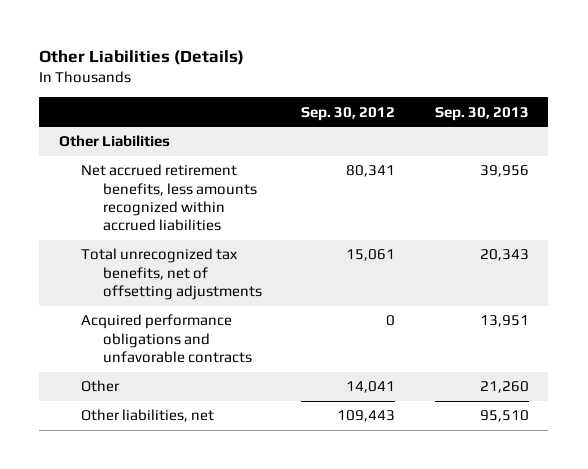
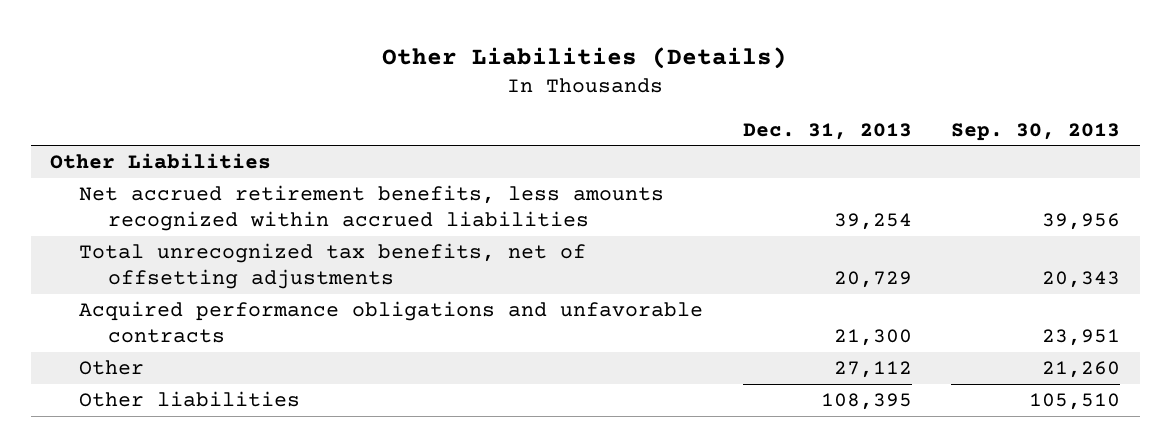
- | Sep. 30, 2012 | Sep. 30, 2013
+ | Dec. 31, 2013 | Sep. 30, 2013
- Acquired performance obligations and unfavorable contracts | 0 | 13,951
+ Acquired performance obligations and unfavorable contracts | 21,300 | 23,951
- Other liabilities, net | 109,443 | 95,510
+ Other liabilities | 108,395 | 105,510

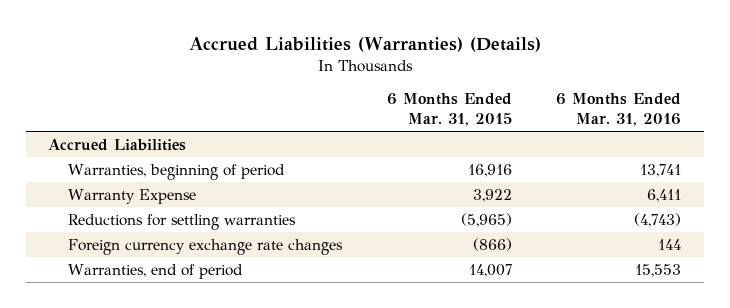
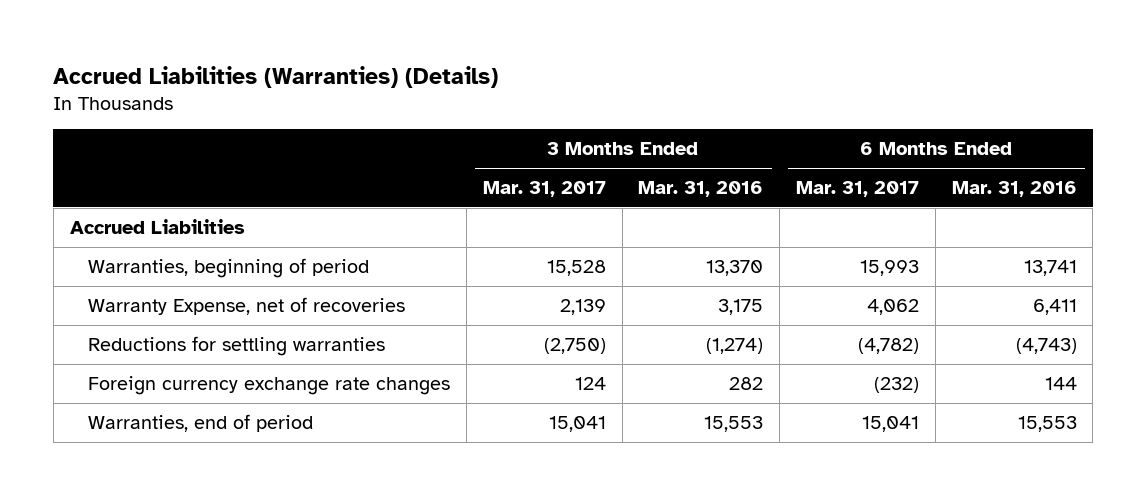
- | 6 Months Ended Mar. 31, 2015 | 6 Months Ended Mar. 31, 2016
+ | 3 Months Ended Mar. 31, 2017 | 3 Months Ended Mar. 31, 2016 | 6 Months Ended Mar. 31, 2017 | 6 Months Ended Mar. 31, 2016
- Warranty Expense | 3,922 | 6,411
+ Warranty Expense, net of recoveries | 2,139 | 3,175 | 4,062 | 6,411

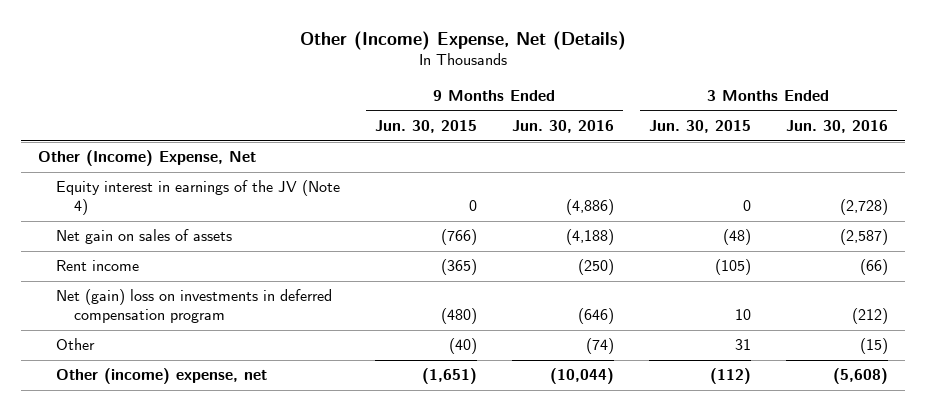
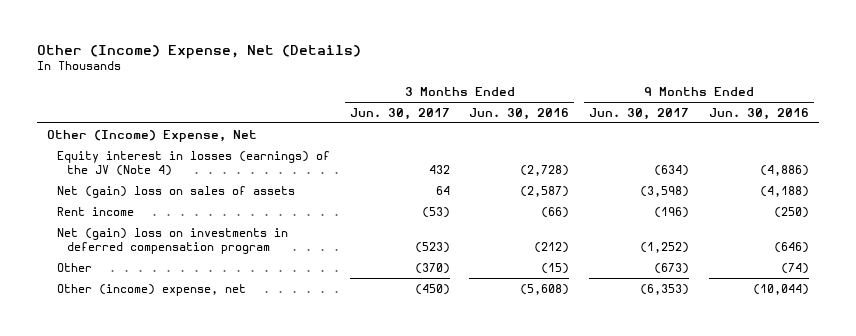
- | 9 Months Ended Jun. 30, 2015 | 9 Months Ended Jun. 30, 2016 | 3 Months Ended Jun. 30, 2015 | 3 Months Ended Jun. 30, 2016
+ | 3 Months Ended Jun. 30, 2017 | 3 Months Ended Jun. 30, 2016 | 9 Months Ended Jun. 30, 2017 | 9 Months Ended Jun. 30, 2016
- Equity interest in earnings of the JV (Note 4) | 0 | (4,886) | 0 | (2,728)
- Net gain on sales of assets | (766) | (4,188) | (48) | (2,587)
+ Equity interest in losses (earnings) of the JV (Note 4) | 432 | (2,728) | (634) | (4,886)
+ Net (gain) loss on sales of assets | 64 | (2,587) | (3,598) | (4,188)

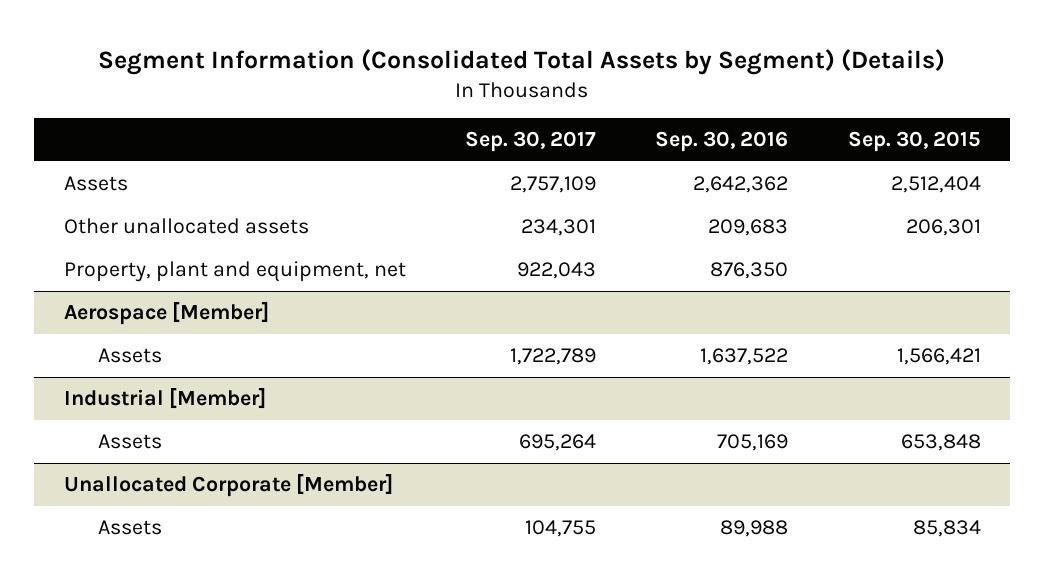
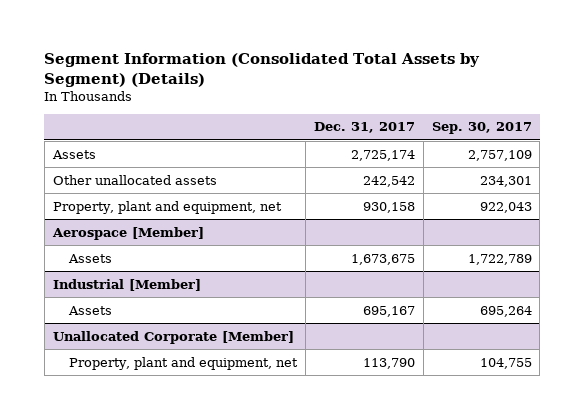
- | Sep. 30, 2017 | Sep. 30, 2016 | Sep. 30, 2015
+ | Dec. 31, 2017 | Sep. 30, 2017
@ Unallocated Corporate [Member]
- Assets | 104,755 | 89,988 | 85,834
+ Property, plant and equipment, net | 113,790 | 104,755

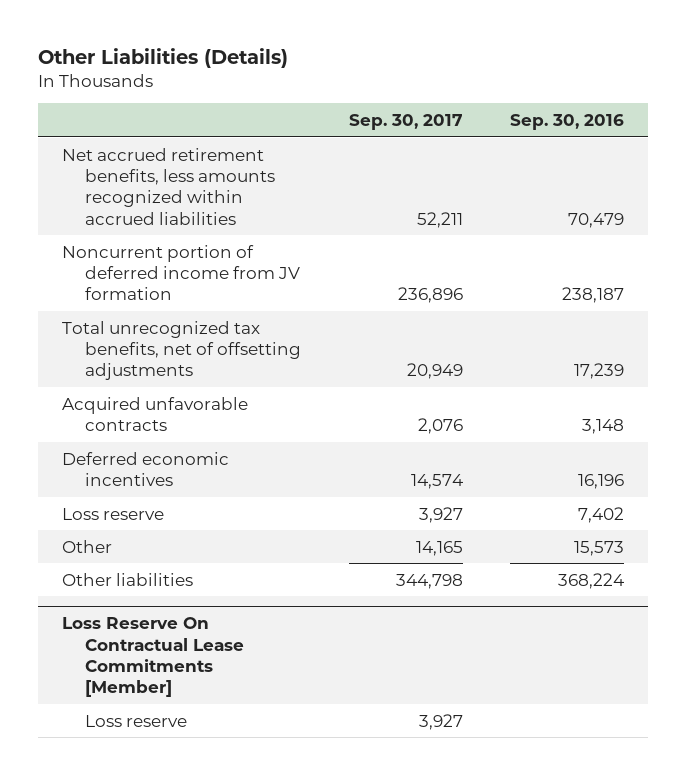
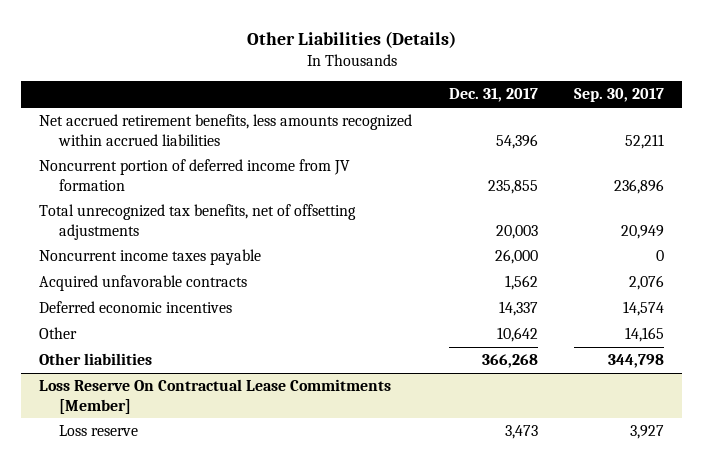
- | Sep. 30, 2017 | Sep. 30, 2016
+ | Dec. 31, 2017 | Sep. 30, 2017
+ Noncurrent income taxes payable | 26,000 | 0
- Loss reserve | 3,927 | 7,402

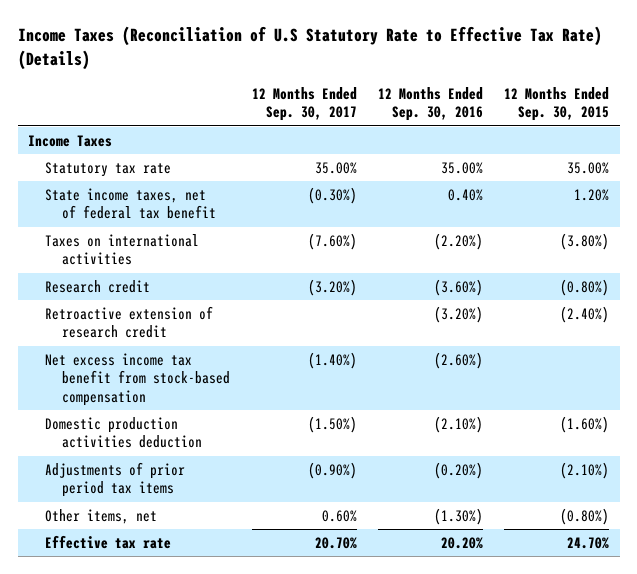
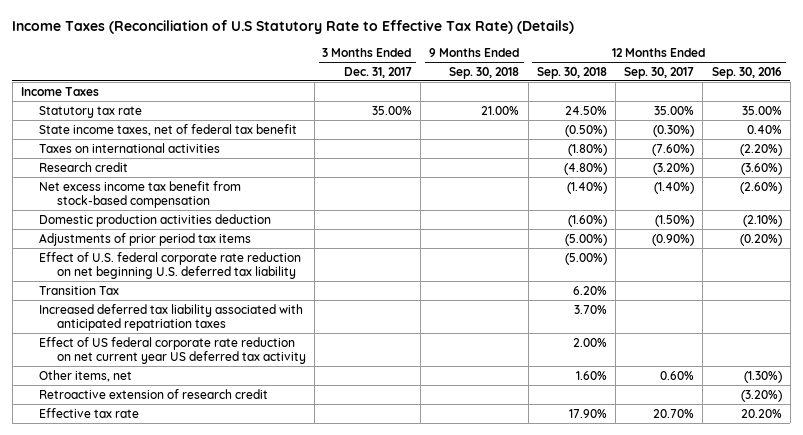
- | 12 Months Ended Sep. 30, 2017 | 12 Months Ended Sep. 30, 2016 | 12 Months Ended Sep. 30, 2015
+ | 3 Months Ended Dec. 31, 2017 | 9 Months Ended Sep. 30, 2018 | 12 Months Ended Sep. 30, 2018 | 12 Months Ended Sep. 30, 2017 | 12 Months Ended Sep. 30, 2016
+ Effect of U.S. federal corporate rate reduction on net beginning U.S. deferred tax liability | | | (5.00%) | |
+ Transition Tax | | | 6.20% | |
+ Increased deferred tax liability associated with anticipated repatriation taxes | | | 3.70% | |
+ Effect of US federal corporate rate reduction on net current year US deferred tax activity | | | 2.00% | |
moved down: Retroactive extension of research credit | | | | | (3.20%)

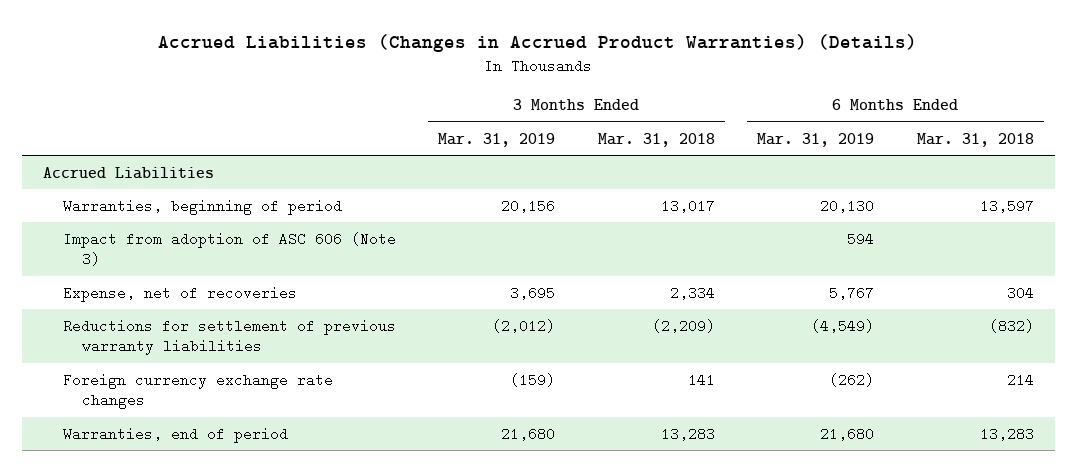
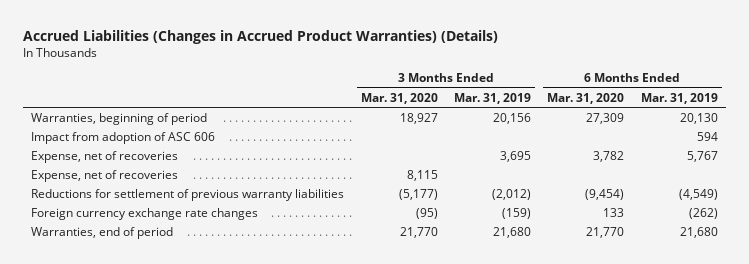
- | 3 Months Ended Mar. 31, 2019 | 3 Months Ended Mar. 31, 2018 | 6 Months Ended Mar. 31, 2019 | 6 Months Ended Mar. 31, 2018
+ | 3 Months Ended Mar. 31, 2020 | 3 Months Ended Mar. 31, 2019 | 6 Months Ended Mar. 31, 2020 | 6 Months Ended Mar. 31, 2019
- Accrued Liabilities
- Impact from adoption of ASC 606 (Note 3) | | | 594 |
+ Impact from adoption of ASC 606 | | | | 594
+ Expense, net of recoveries | 8,115 | | |

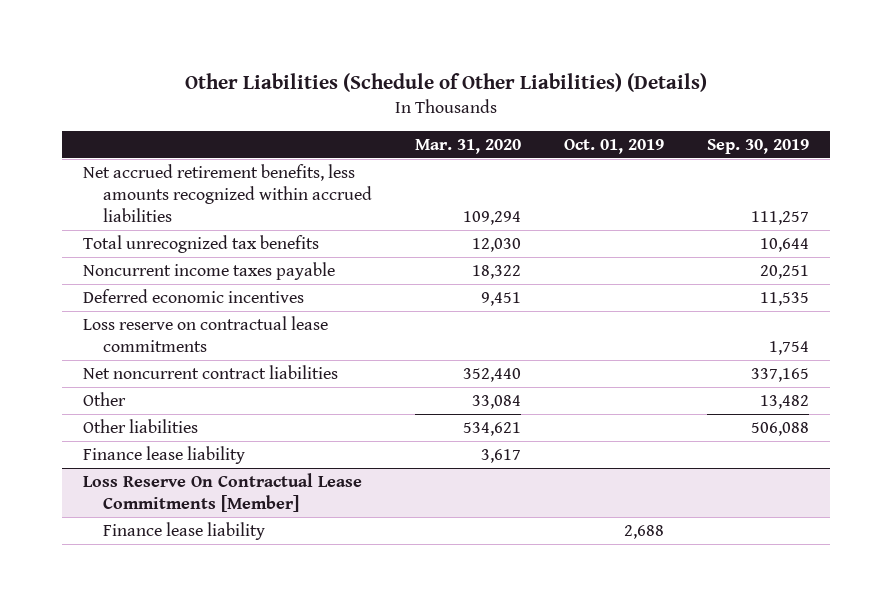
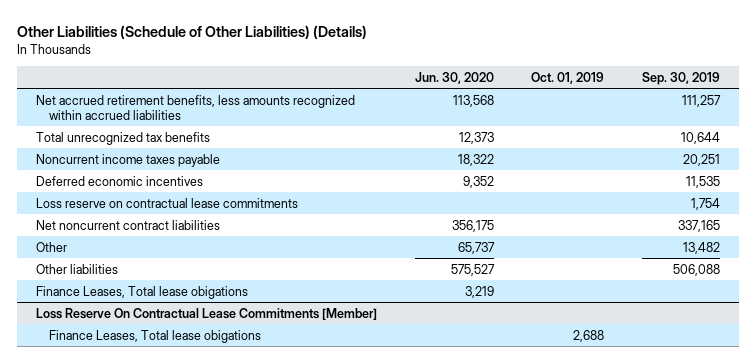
- | Mar. 31, 2020 | Oct. 01, 2019 | Sep. 30, 2019
+ | Jun. 30, 2020 | Oct. 01, 2019 | Sep. 30, 2019
- Finance lease liability | 3,617 | |
+ Finance Leases, Total lease obigations | 3,219 | |
@ Loss Reserve On Contractual Lease Commitments [Member]
- Finance lease liability | | 2,688 |
+ Finance Leases, Total lease obigations | | 2,688 |

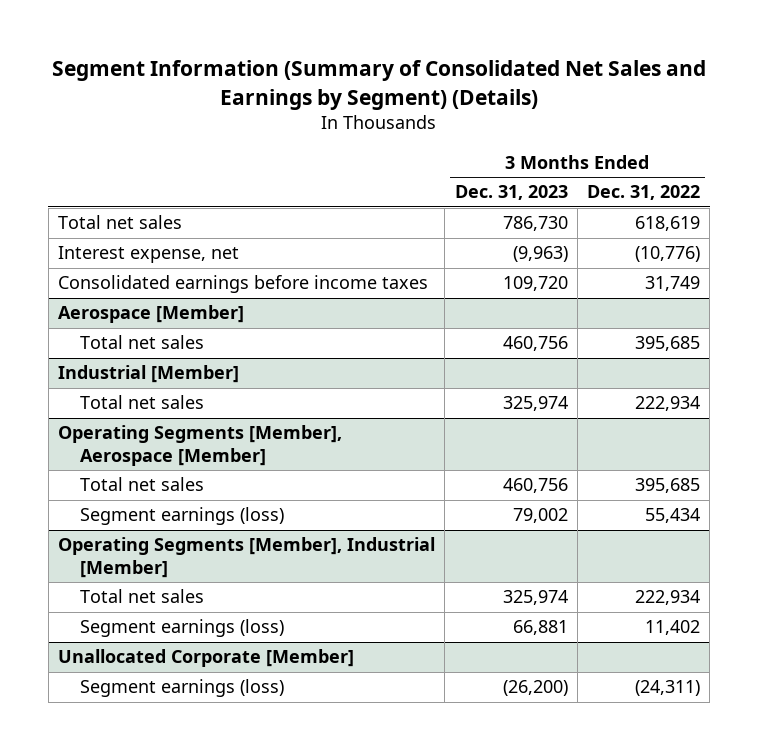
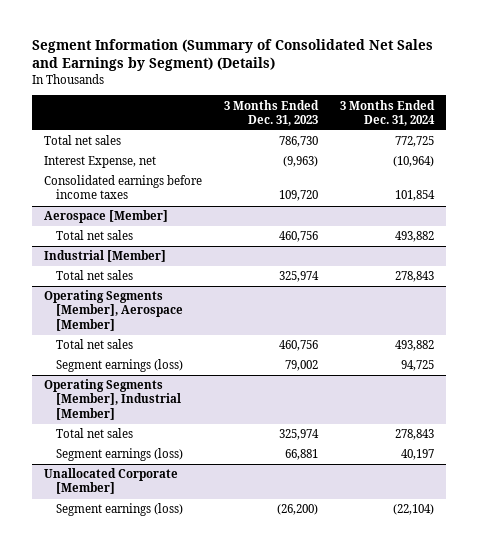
- | 3 Months Ended Dec. 31, 2023 | 3 Months Ended Dec. 31, 2022
+ | 3 Months Ended Dec. 31, 2023 | 3 Months Ended Dec. 31, 2024
- Interest expense, net | (9,963) | (10,776)
+ Interest Expense, net | (9,963) | (10,964)

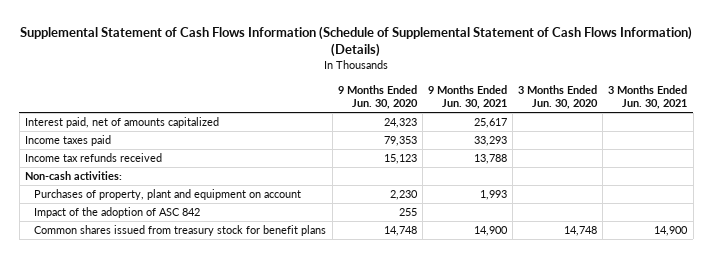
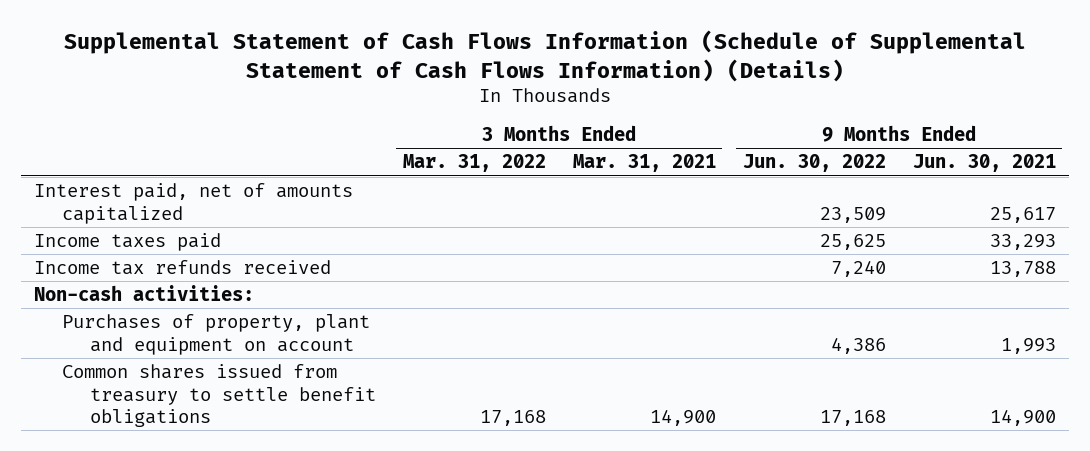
- | 9 Months Ended Jun. 30, 2020 | 9 Months Ended Jun. 30, 2021 | 3 Months Ended Jun. 30, 2020 | 3 Months Ended Jun. 30, 2021
+ | 3 Months Ended Mar. 31, 2022 | 3 Months Ended Mar. 31, 2021 | 9 Months Ended Jun. 30, 2022 | 9 Months Ended Jun. 30, 2021
- Impact of the adoption of ASC 842 | 255 | | |
- Common shares issued from treasury stock for benefit plans | 14,748 | 14,900 | 14,748 | 14,900
+ Common shares issued from treasury to settle benefit obligations | 17,168 | 14,900 | 17,168 | 14,900

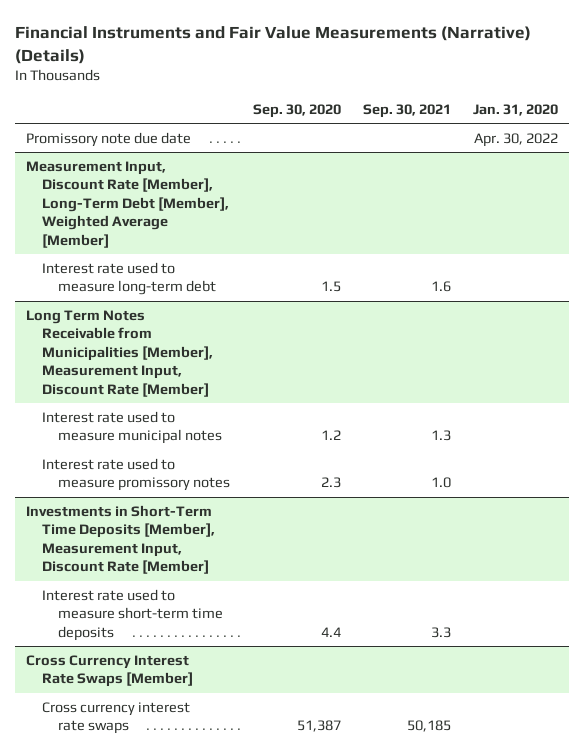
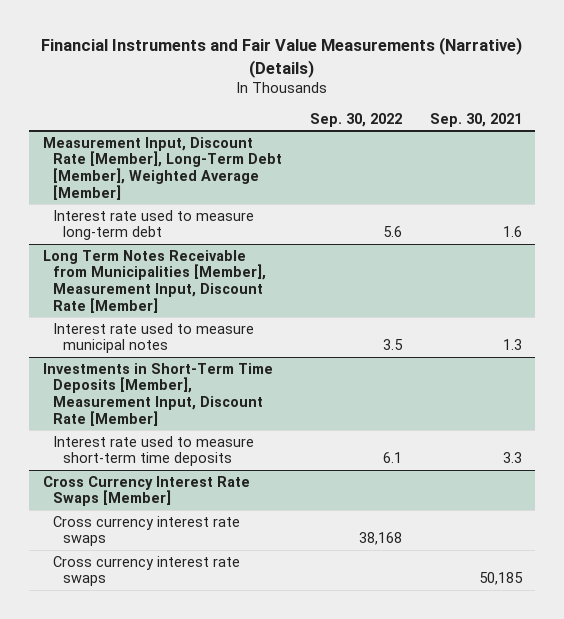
- | Sep. 30, 2020 | Sep. 30, 2021 | Jan. 31, 2020
+ | Sep. 30, 2022 | Sep. 30, 2021
- Promissory note due date | | | Apr. 30, 2022
@ Long Term Notes Receivable from Municipalities [Member], Measurement Input, Discount Rate [Member]
- Interest rate used to measure promissory notes | 2.3 | 1.0 |
@ Cross Currency Interest Rate Swaps [Member]
+ Cross currency interest rate swaps | 38,168 |

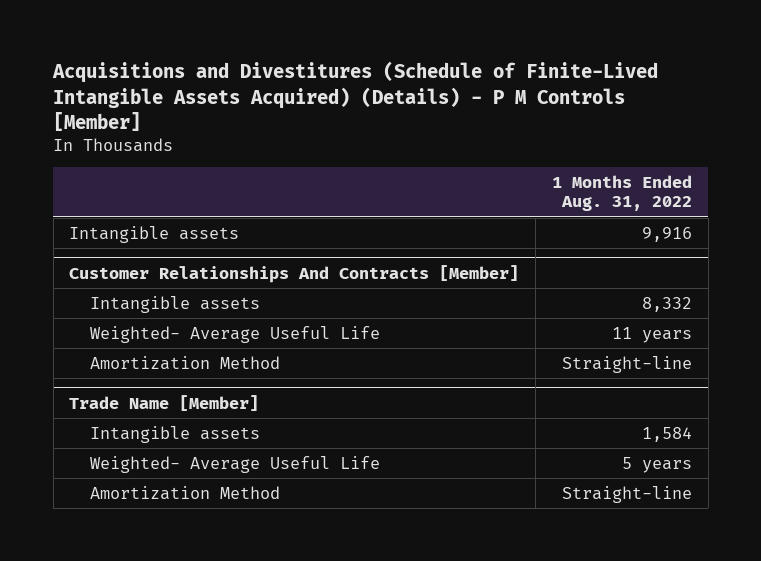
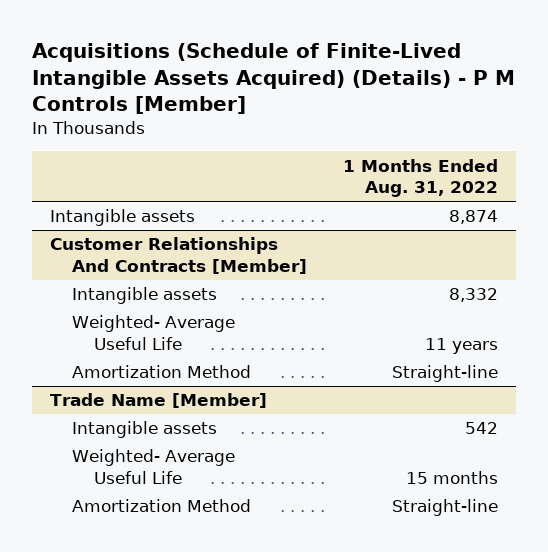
- Acquisitions and Divestitures (Schedule of Finite-Lived Intangible Assets Acquired) (Details) - P M Controls [Member]
+ Acquisitions (Schedule of Finite-Lived Intangible Assets Acquired) (Details) - P M Controls [Member]
- Intangible assets | 9,916
+ Intangible assets | 8,874
@ Trade Name [Member]
- Intangible assets | 1,584
- Weighted- Average Useful Life | 5 years
+ Intangible assets | 542
+ Weighted- Average Useful Life | 15 months

